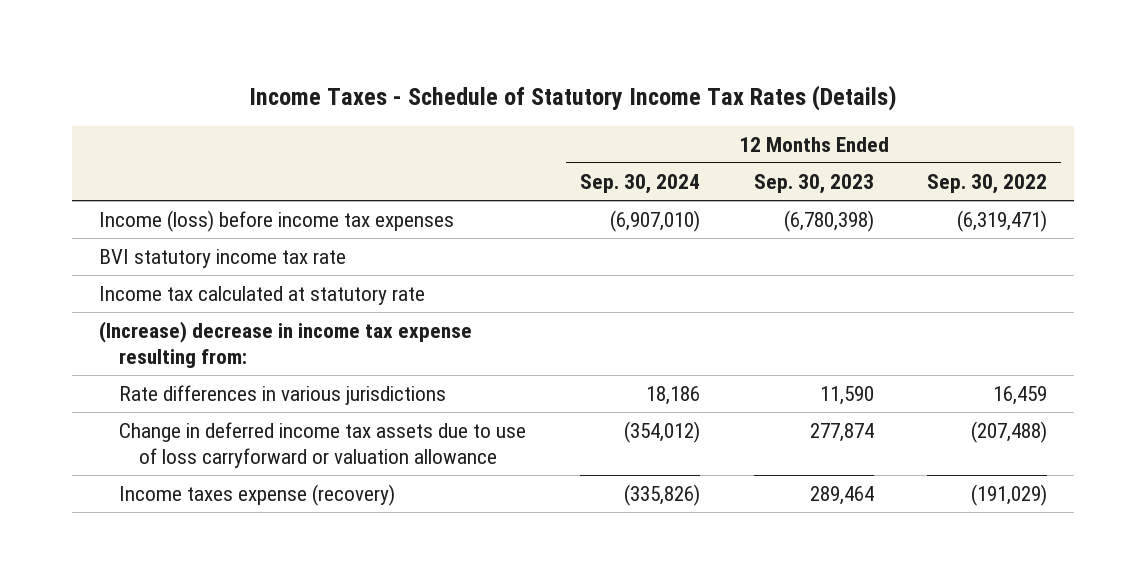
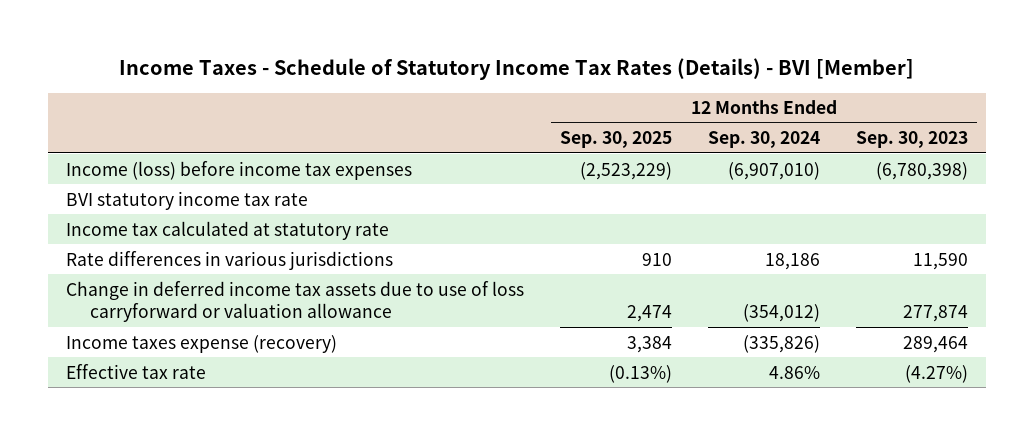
- Income Taxes - Schedule of Statutory Income Tax Rates (Details)
+ Income Taxes - Schedule of Statutory Income Tax Rates (Details) - BVI [Member]
- | 12 Months Ended Sep. 30, 2024 | 12 Months Ended Sep. 30, 2023 | 12 Months Ended Sep. 30, 2022
+ | 12 Months Ended Sep. 30, 2025 | 12 Months Ended Sep. 30, 2024 | 12 Months Ended Sep. 30, 2023
- (Increase) decrease in income tax expense resulting from:
+ Effective tax rate | (0.13%) | 4.86% | (4.27%)

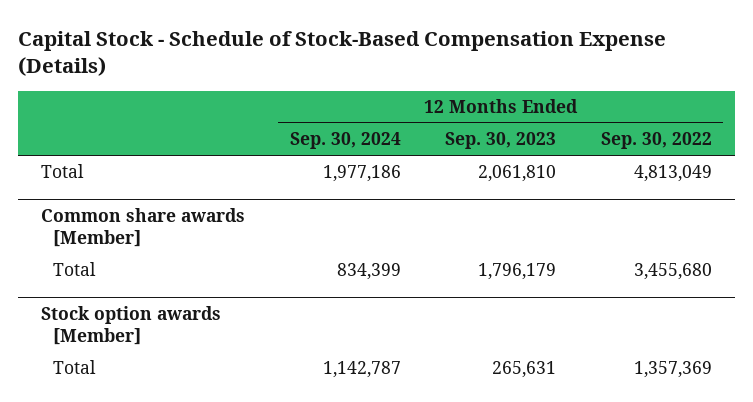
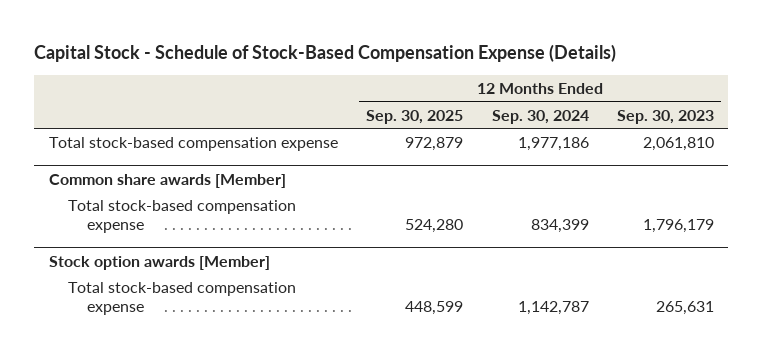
- | 12 Months Ended Sep. 30, 2024 | 12 Months Ended Sep. 30, 2023 | 12 Months Ended Sep. 30, 2022
+ | 12 Months Ended Sep. 30, 2025 | 12 Months Ended Sep. 30, 2024 | 12 Months Ended Sep. 30, 2023
- Total | 1,977,186 | 2,061,810 | 4,813,049
+ Total stock-based compensation expense | 972,879 | 1,977,186 | 2,061,810
@ Common share awards [Member]
- Total | 834,399 | 1,796,179 | 3,455,680
+ Total stock-based compensation expense | 524,280 | 834,399 | 1,796,179
@ Stock option awards [Member]
- Total | 1,142,787 | 265,631 | 1,357,369
+ Total stock-based compensation expense | 448,599 | 1,142,787 | 265,631

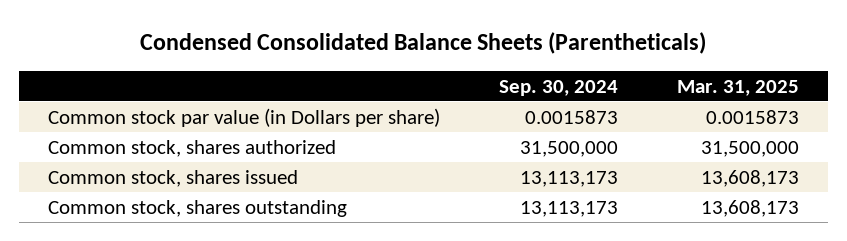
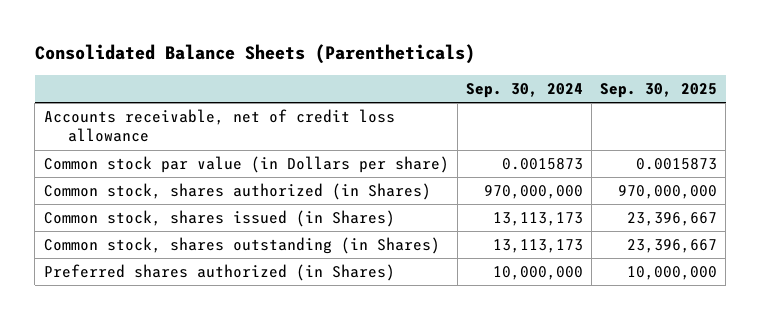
- Condensed Consolidated Balance Sheets (Parentheticals)
+ Consolidated Balance Sheets (Parentheticals)
- | Sep. 30, 2024 | Mar. 31, 2025
+ | Sep. 30, 2024 | Sep. 30, 2025
+ Accounts receivable, net of credit loss allowance
- Common stock, shares authorized | 31,500,000 | 31,500,000
- Common stock, shares issued | 13,113,173 | 13,608,173
- Common stock, shares outstanding | 13,113,173 | 13,608,173
+ Common stock, shares authorized (in Shares) | 970,000,000 | 970,000,000
+ Common stock, shares issued (in Shares) | 13,113,173 | 23,396,667
+ Common stock, shares outstanding (in Shares) | 13,113,173 | 23,396,667
+ Preferred shares authorized (in Shares) | 10,000,000 | 10,000,000

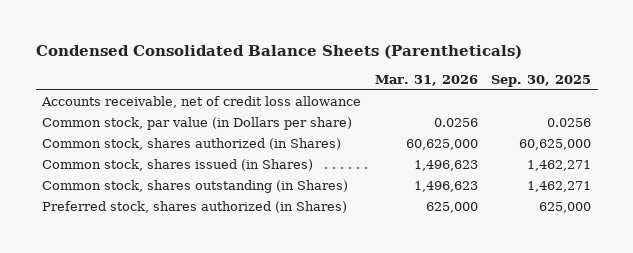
- Consolidated Balance Sheets (Parentheticals)
+ Condensed Consolidated Balance Sheets (Parentheticals)
- | Sep. 30, 2024 | Sep. 30, 2025
+ | Mar. 31, 2026 | Sep. 30, 2025
- Common stock par value (in Dollars per share) | 0.0015873 | 0.0015873
- Common stock, shares authorized (in Shares) | 970,000,000 | 970,000,000
- Common stock, shares issued (in Shares) | 13,113,173 | 23,396,667
- Common stock, shares outstanding (in Shares) | 13,113,173 | 23,396,667
- Preferred shares authorized (in Shares) | 10,000,000 | 10,000,000
+ Common stock, par value (in Dollars per share) | 0.0256 | 0.0256
+ Common stock, shares authorized (in Shares) | 60,625,000 | 60,625,000
+ Common stock, shares issued (in Shares) | 1,496,623 | 1,462,271
+ Common stock, shares outstanding (in Shares) | 1,496,623 | 1,462,271
+ Preferred stock, shares authorized (in Shares) | 625,000 | 625,000

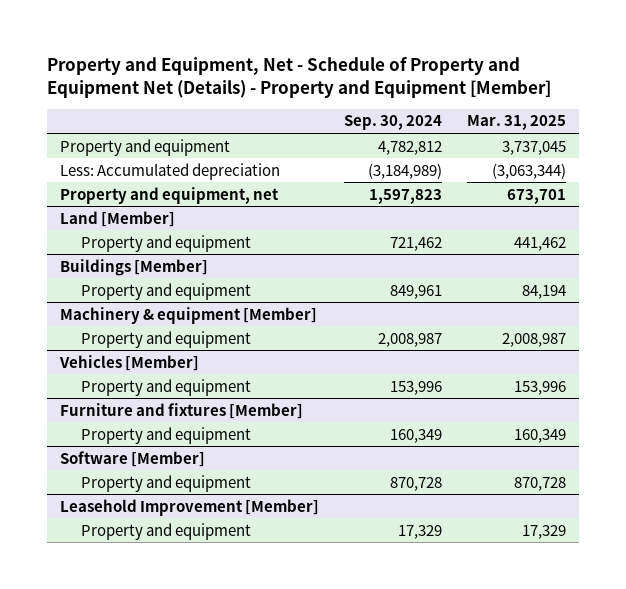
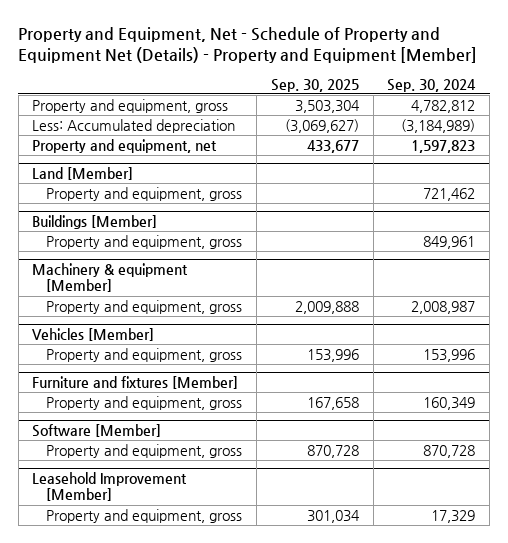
- | Sep. 30, 2024 | Mar. 31, 2025
+ | Sep. 30, 2025 | Sep. 30, 2024
- Property and equipment | 4,782,812 | 3,737,045
+ Property and equipment, gross | 3,503,304 | 4,782,812
@ Land [Member]
- Property and equipment | 721,462 | 441,462
+ Property and equipment, gross | | 721,462
@ Buildings [Member]
- Property and equipment | 849,961 | 84,194
+ Property and equipment, gross | | 849,961
@ Machinery & equipment [Member]
- Property and equipment | 2,008,987 | 2,008,987
+ Property and equipment, gross | 2,009,888 | 2,008,987
@ Vehicles [Member]
- Property and equipment | 153,996 | 153,996
+ Property and equipment, gross | 153,996 | 153,996
@ Furniture and fixtures [Member]
- Property and equipment | 160,349 | 160,349
+ Property and equipment, gross | 167,658 | 160,349
@ Software [Member]
- Property and equipment | 870,728 | 870,728
+ Property and equipment, gross | 870,728 | 870,728
@ Leasehold Improvement [Member]
- Property and equipment | 17,329 | 17,329
+ Property and equipment, gross | 301,034 | 17,329

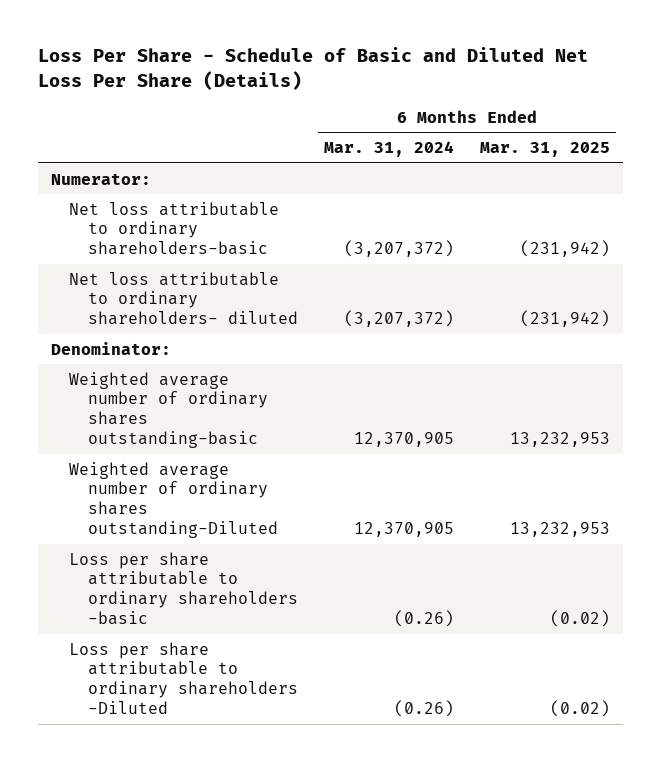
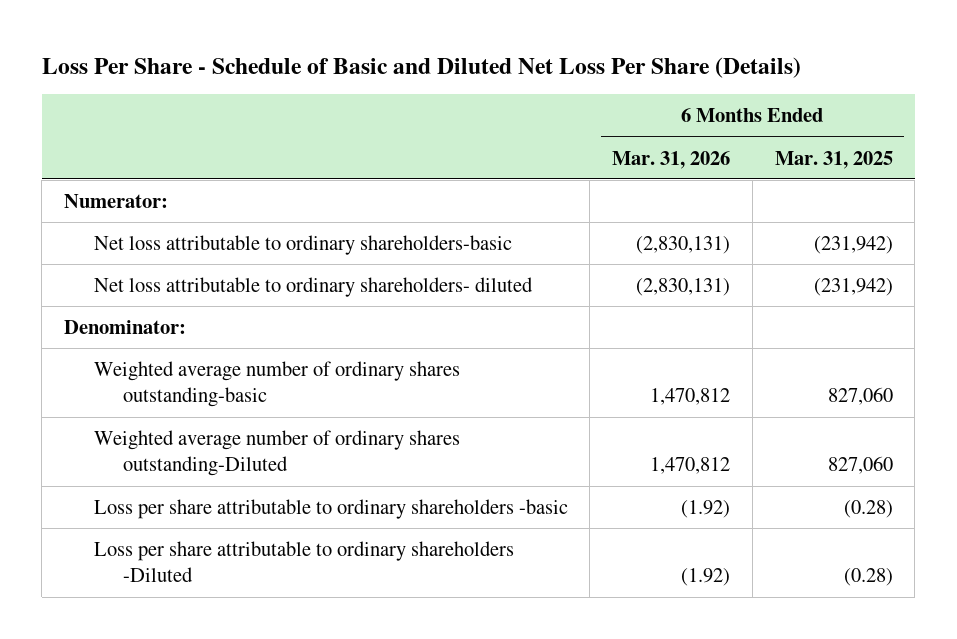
- | 6 Months Ended Mar. 31, 2024 | 6 Months Ended Mar. 31, 2025
+ | 6 Months Ended Mar. 31, 2026 | 6 Months Ended Mar. 31, 2025
- Weighted average number of ordinary shares outstanding-basic | 12,370,905 | 13,232,953
- Weighted average number of ordinary shares outstanding-Diluted | 12,370,905 | 13,232,953
- Loss per share attributable to ordinary shareholders -basic | (0.26) | (0.02)
- Loss per share attributable to ordinary shareholders -Diluted | (0.26) | (0.02)
+ Weighted average number of ordinary shares outstanding-basic | 1,470,812 | 827,060
+ Weighted average number of ordinary shares outstanding-Diluted | 1,470,812 | 827,060
+ Loss per share attributable to ordinary shareholders -basic | (1.92) | (0.28)
+ Loss per share attributable to ordinary shareholders -Diluted | (1.92) | (0.28)

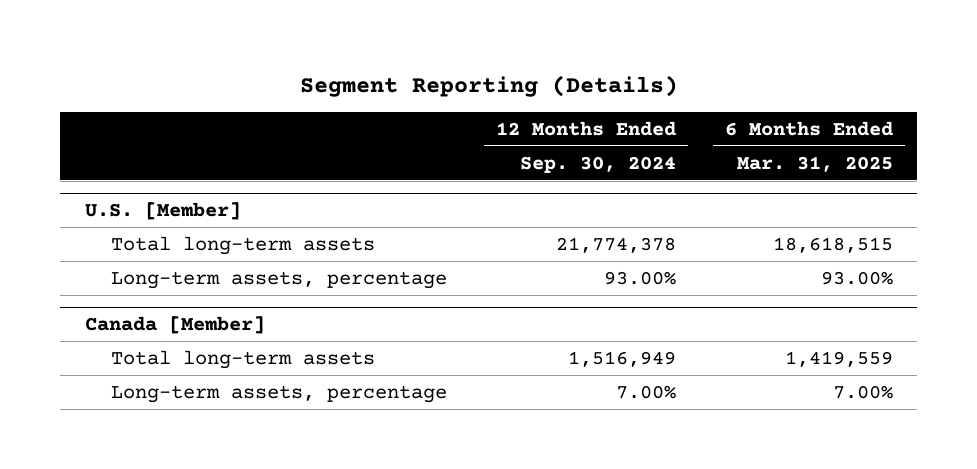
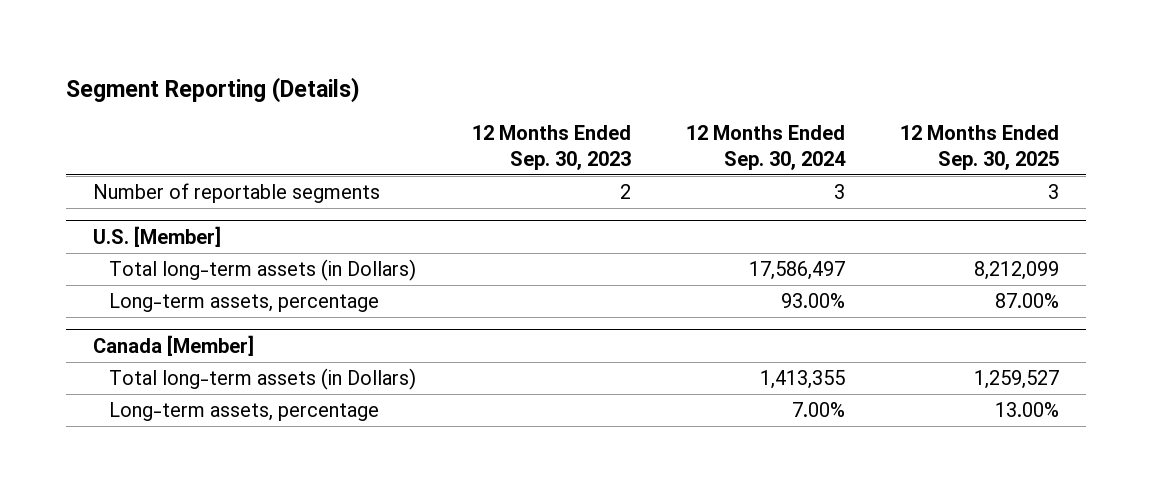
- | 12 Months Ended Sep. 30, 2024 | 6 Months Ended Mar. 31, 2025
+ | 12 Months Ended Sep. 30, 2023 | 12 Months Ended Sep. 30, 2024 | 12 Months Ended Sep. 30, 2025
+ Number of reportable segments | 2 | 3 | 3
@ U.S. [Member]
- Total long-term assets | 21,774,378 | 18,618,515
+ Total long-term assets (in Dollars) | | 17,586,497 | 8,212,099
@ Canada [Member]
- Total long-term assets | 1,516,949 | 1,419,559
+ Total long-term assets (in Dollars) | | 1,413,355 | 1,259,527

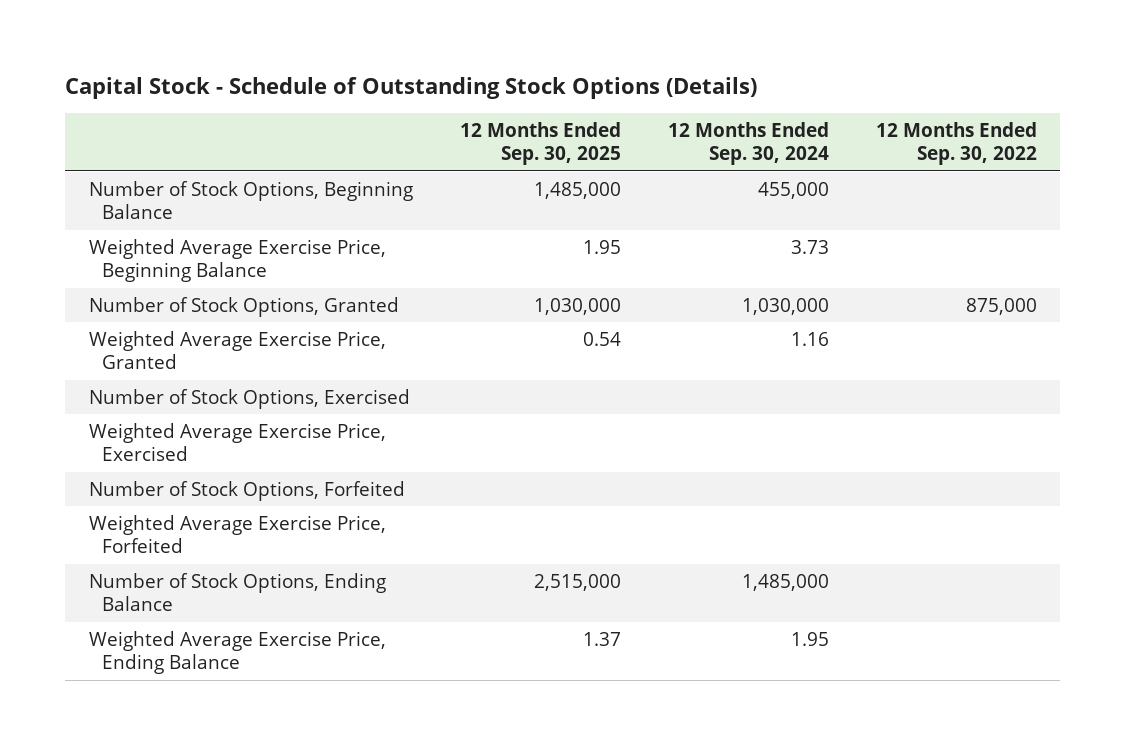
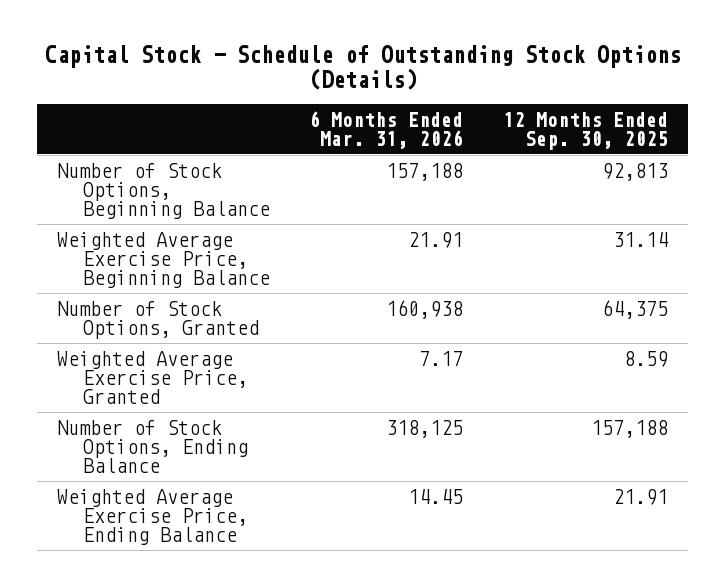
- | 12 Months Ended Sep. 30, 2025 | 12 Months Ended Sep. 30, 2024 | 12 Months Ended Sep. 30, 2022
+ | 6 Months Ended Mar. 31, 2026 | 12 Months Ended Sep. 30, 2025
- Number of Stock Options, Beginning Balance | 1,485,000 | 455,000 |
- Weighted Average Exercise Price, Beginning Balance | 1.95 | 3.73 |
- Number of Stock Options, Granted | 1,030,000 | 1,030,000 | 875,000
- Weighted Average Exercise Price, Granted | 0.54 | 1.16 |
- Number of Stock Options, Exercised
- Weighted Average Exercise Price, Exercised
- Number of Stock Options, Forfeited
- Weighted Average Exercise Price, Forfeited
- Number of Stock Options, Ending Balance | 2,515,000 | 1,485,000 |
- Weighted Average Exercise Price, Ending Balance | 1.37 | 1.95 |
+ Number of Stock Options, Beginning Balance | 157,188 | 92,813
+ Weighted Average Exercise Price, Beginning Balance | 21.91 | 31.14
+ Number of Stock Options, Granted | 160,938 | 64,375
+ Weighted Average Exercise Price, Granted | 7.17 | 8.59
+ Number of Stock Options, Ending Balance | 318,125 | 157,188
+ Weighted Average Exercise Price, Ending Balance | 14.45 | 21.91

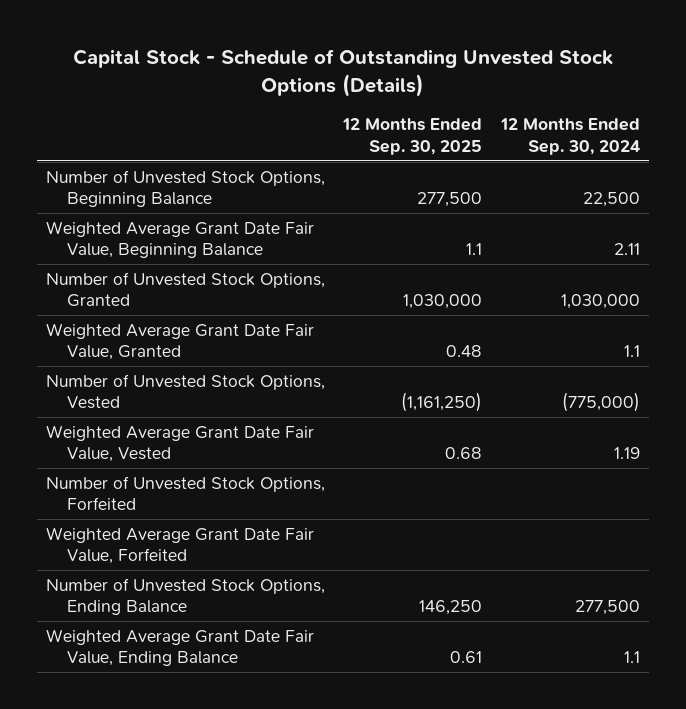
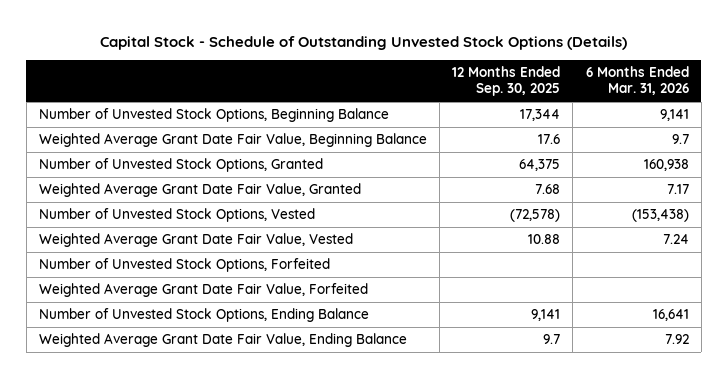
- | 12 Months Ended Sep. 30, 2025 | 12 Months Ended Sep. 30, 2024
+ | 12 Months Ended Sep. 30, 2025 | 6 Months Ended Mar. 31, 2026
- Number of Unvested Stock Options, Beginning Balance | 277,500 | 22,500
- Weighted Average Grant Date Fair Value, Beginning Balance | 1.1 | 2.11
- Number of Unvested Stock Options, Granted | 1,030,000 | 1,030,000
- Weighted Average Grant Date Fair Value, Granted | 0.48 | 1.1
- Number of Unvested Stock Options, Vested | (1,161,250) | (775,000)
- Weighted Average Grant Date Fair Value, Vested | 0.68 | 1.19
+ Number of Unvested Stock Options, Beginning Balance | 17,344 | 9,141
+ Weighted Average Grant Date Fair Value, Beginning Balance | 17.6 | 9.7
+ Number of Unvested Stock Options, Granted | 64,375 | 160,938
+ Weighted Average Grant Date Fair Value, Granted | 7.68 | 7.17
+ Number of Unvested Stock Options, Vested | (72,578) | (153,438)
+ Weighted Average Grant Date Fair Value, Vested | 10.88 | 7.24
- Number of Unvested Stock Options, Ending Balance | 146,250 | 277,500
- Weighted Average Grant Date Fair Value, Ending Balance | 0.61 | 1.1
+ Number of Unvested Stock Options, Ending Balance | 9,141 | 16,641
+ Weighted Average Grant Date Fair Value, Ending Balance | 9.7 | 7.92

